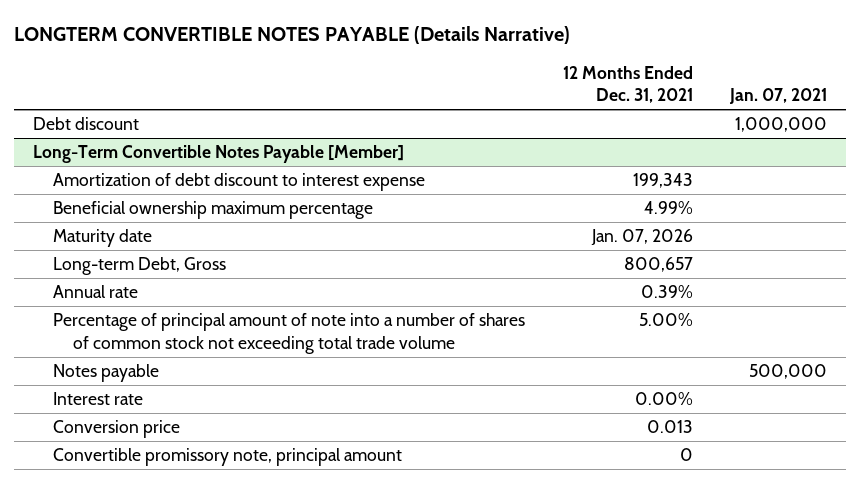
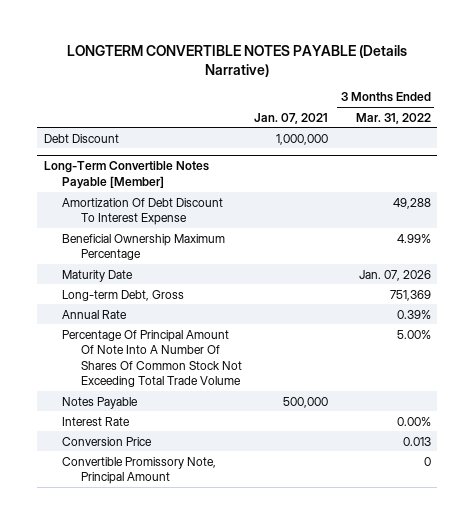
- | 12 Months Ended Dec. 31, 2021 | Jan. 07, 2021
+ | Jan. 07, 2021 | 3 Months Ended Mar. 31, 2022
- Debt discount | | 1,000,000
+ Debt Discount | 1,000,000 |
@ Long-Term Convertible Notes Payable [Member]
- Amortization of debt discount to interest expense | 199,343 |
- Beneficial ownership maximum percentage | 4.99% |
- Maturity date | Jan. 07, 2026 |
+ Amortization Of Debt Discount To Interest Expense | | 49,288
+ Beneficial Ownership Maximum Percentage | | 4.99%
+ Maturity Date | | Jan. 07, 2026
- Annual rate | 0.39% |
- Percentage of principal amount of note into a number of shares of common stock not exceeding total trade volume | 5.00% |
- Notes payable | | 500,000
- Interest rate | 0.00% |
- Conversion price | 0.013 |
- Convertible promissory note, principal amount | 0 |
+ Annual Rate | | 0.39%
+ Percentage Of Principal Amount Of Note Into A Number Of Shares Of Common Stock Not Exceeding Total Trade Volume | | 5.00%
+ Notes Payable | 500,000 |
+ Interest Rate | | 0.00%
+ Conversion Price | | 0.013
+ Convertible Promissory Note, Principal Amount | | 0

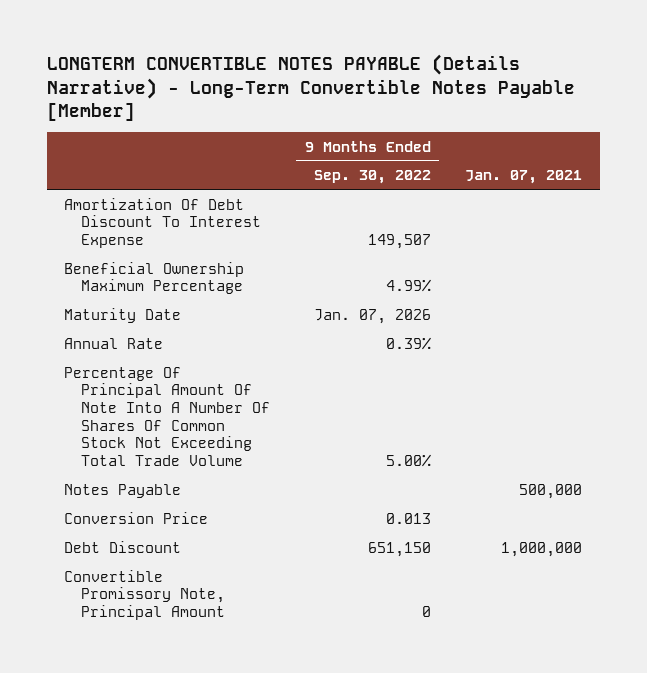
- LONGTERM CONVERTIBLE NOTES PAYABLE (Details Narrative)
+ LONGTERM CONVERTIBLE NOTES PAYABLE (Details Narrative) - Long-Term Convertible Notes Payable [Member]
- | Jan. 07, 2021 | 3 Months Ended Mar. 31, 2022
+ | 9 Months Ended Sep. 30, 2022 | Jan. 07, 2021
+ Amortization Of Debt Discount To Interest Expense | 149,507 |
+ Beneficial Ownership Maximum Percentage | 4.99% |
+ Maturity Date | Jan. 07, 2026 |
+ Annual Rate | 0.39% |
+ Percentage Of Principal Amount Of Note Into A Number Of Shares Of Common Stock Not Exceeding Total Trade Volume | 5.00% |
+ Notes Payable | | 500,000
+ Conversion Price | 0.013 |
- Long-Term Convertible Notes Payable [Member]
- Amortization Of Debt Discount To Interest Expense | | 49,288
- Beneficial Ownership Maximum Percentage | | 4.99%
- Maturity Date | | Jan. 07, 2026
- Long-term Debt, Gross | | 751,369
- Annual Rate | | 0.39%
- Percentage Of Principal Amount Of Note Into A Number Of Shares Of Common Stock Not Exceeding Total Trade Volume | | 5.00%
- Notes Payable | 500,000 |
- Interest Rate | | 0.00%
- Conversion Price | | 0.013
- Convertible Promissory Note, Principal Amount | | 0
+ Convertible Promissory Note, Principal Amount | 0 |

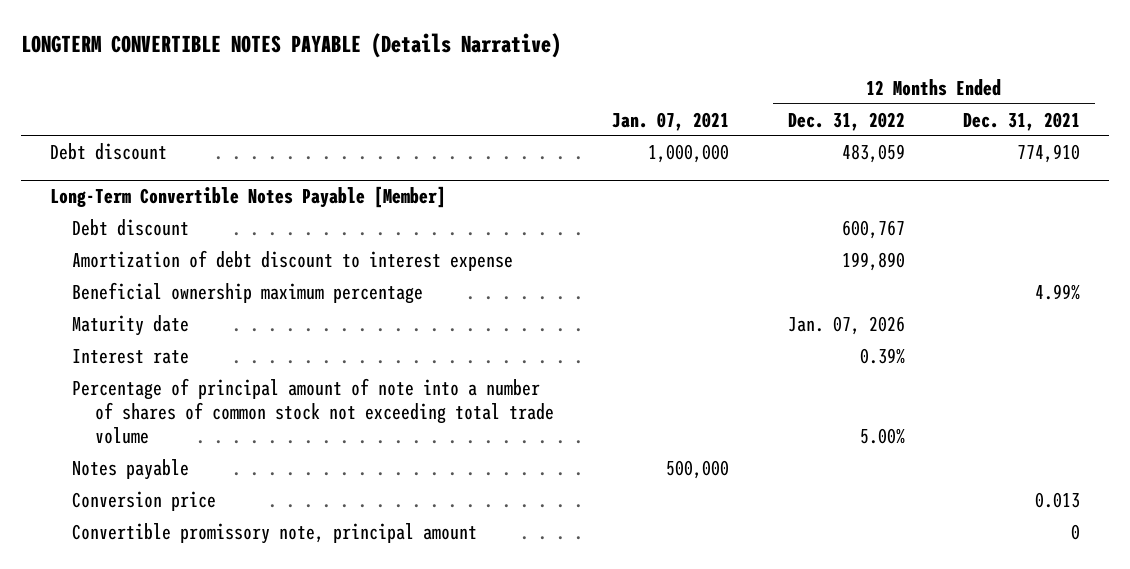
- LONGTERM CONVERTIBLE NOTES PAYABLE (Details Narrative) - Long-Term Convertible Notes Payable [Member]
+ LONGTERM CONVERTIBLE NOTES PAYABLE (Details Narrative)
- | 9 Months Ended Sep. 30, 2022 | Jan. 07, 2021
+ | Jan. 07, 2021 | 12 Months Ended Dec. 31, 2022 | 12 Months Ended Dec. 31, 2021
- Amortization Of Debt Discount To Interest Expense | 149,507 |
- Beneficial Ownership Maximum Percentage | 4.99% |
- Maturity Date | Jan. 07, 2026 |
- Annual Rate | 0.39% |
- Percentage Of Principal Amount Of Note Into A Number Of Shares Of Common Stock Not Exceeding Total Trade Volume | 5.00% |
- Notes Payable | | 500,000
- Conversion Price | 0.013 |
- Debt Discount | 651,150 | 1,000,000
- Convertible Promissory Note, Principal Amount | 0 |
+ Debt discount | 1,000,000 | 483,059 | 774,910
+ Long-Term Convertible Notes Payable [Member]
+ Debt discount | | 600,767 |
+ Amortization of debt discount to interest expense | | 199,890 |
+ Beneficial ownership maximum percentage | | | 4.99%
+ Maturity date | | Jan. 07, 2026 |
+ Interest rate | | 0.39% |
+ Percentage of principal amount of note into a number of shares of common stock not exceeding total trade volume | | 5.00% |
+ Notes payable | 500,000 | |
+ Conversion price | | | 0.013
+ Convertible promissory note, principal amount | | | 0

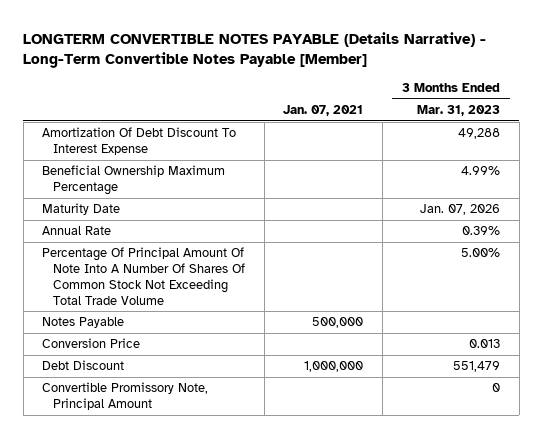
- LONGTERM CONVERTIBLE NOTES PAYABLE (Details Narrative)
+ LONGTERM CONVERTIBLE NOTES PAYABLE (Details Narrative) - Long-Term Convertible Notes Payable [Member]
- | Jan. 07, 2021 | 12 Months Ended Dec. 31, 2022 | 12 Months Ended Dec. 31, 2021
+ | Jan. 07, 2021 | 3 Months Ended Mar. 31, 2023
- Debt discount | 1,000,000 | 483,059 | 774,910
- Long-Term Convertible Notes Payable [Member]
- Debt discount | | 600,767 |
- Amortization of debt discount to interest expense | | 199,890 |
- Beneficial ownership maximum percentage | | | 4.99%
- Maturity date | | Jan. 07, 2026 |
- Interest rate | | 0.39% |
- Percentage of principal amount of note into a number of shares of common stock not exceeding total trade volume | | 5.00% |
- Notes payable | 500,000 | |
- Conversion price | | | 0.013
- Convertible promissory note, principal amount | | | 0
+ Amortization Of Debt Discount To Interest Expense | | 49,288
+ Beneficial Ownership Maximum Percentage | | 4.99%
+ Maturity Date | | Jan. 07, 2026
+ Annual Rate | | 0.39%
+ Percentage Of Principal Amount Of Note Into A Number Of Shares Of Common Stock Not Exceeding Total Trade Volume | | 5.00%
+ Notes Payable | 500,000 |
+ Conversion Price | | 0.013
+ Debt Discount | 1,000,000 | 551,479
+ Convertible Promissory Note, Principal Amount | | 0

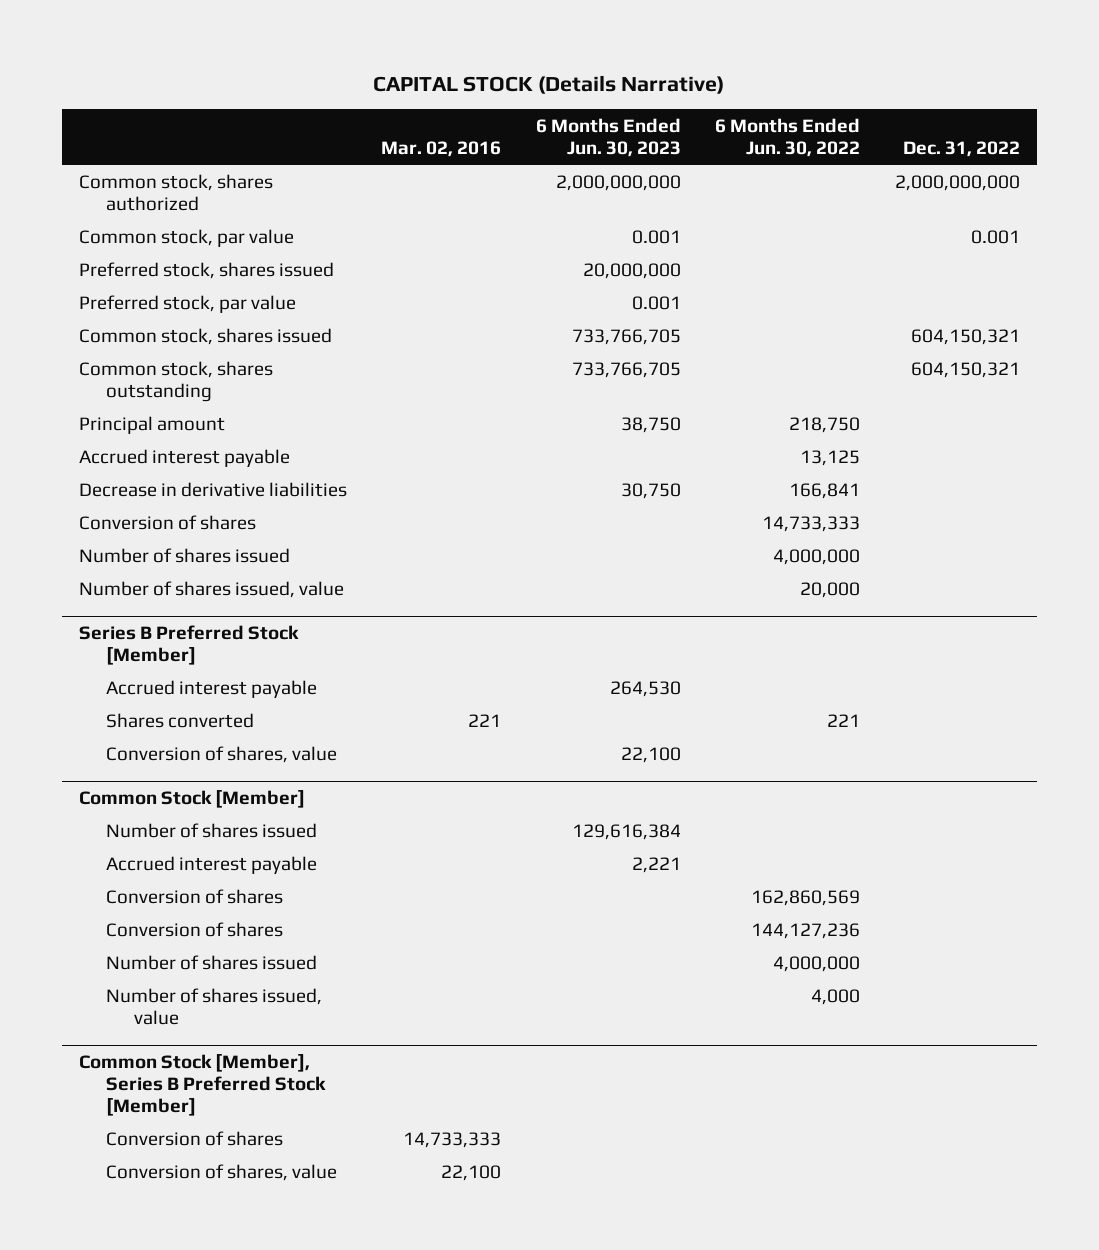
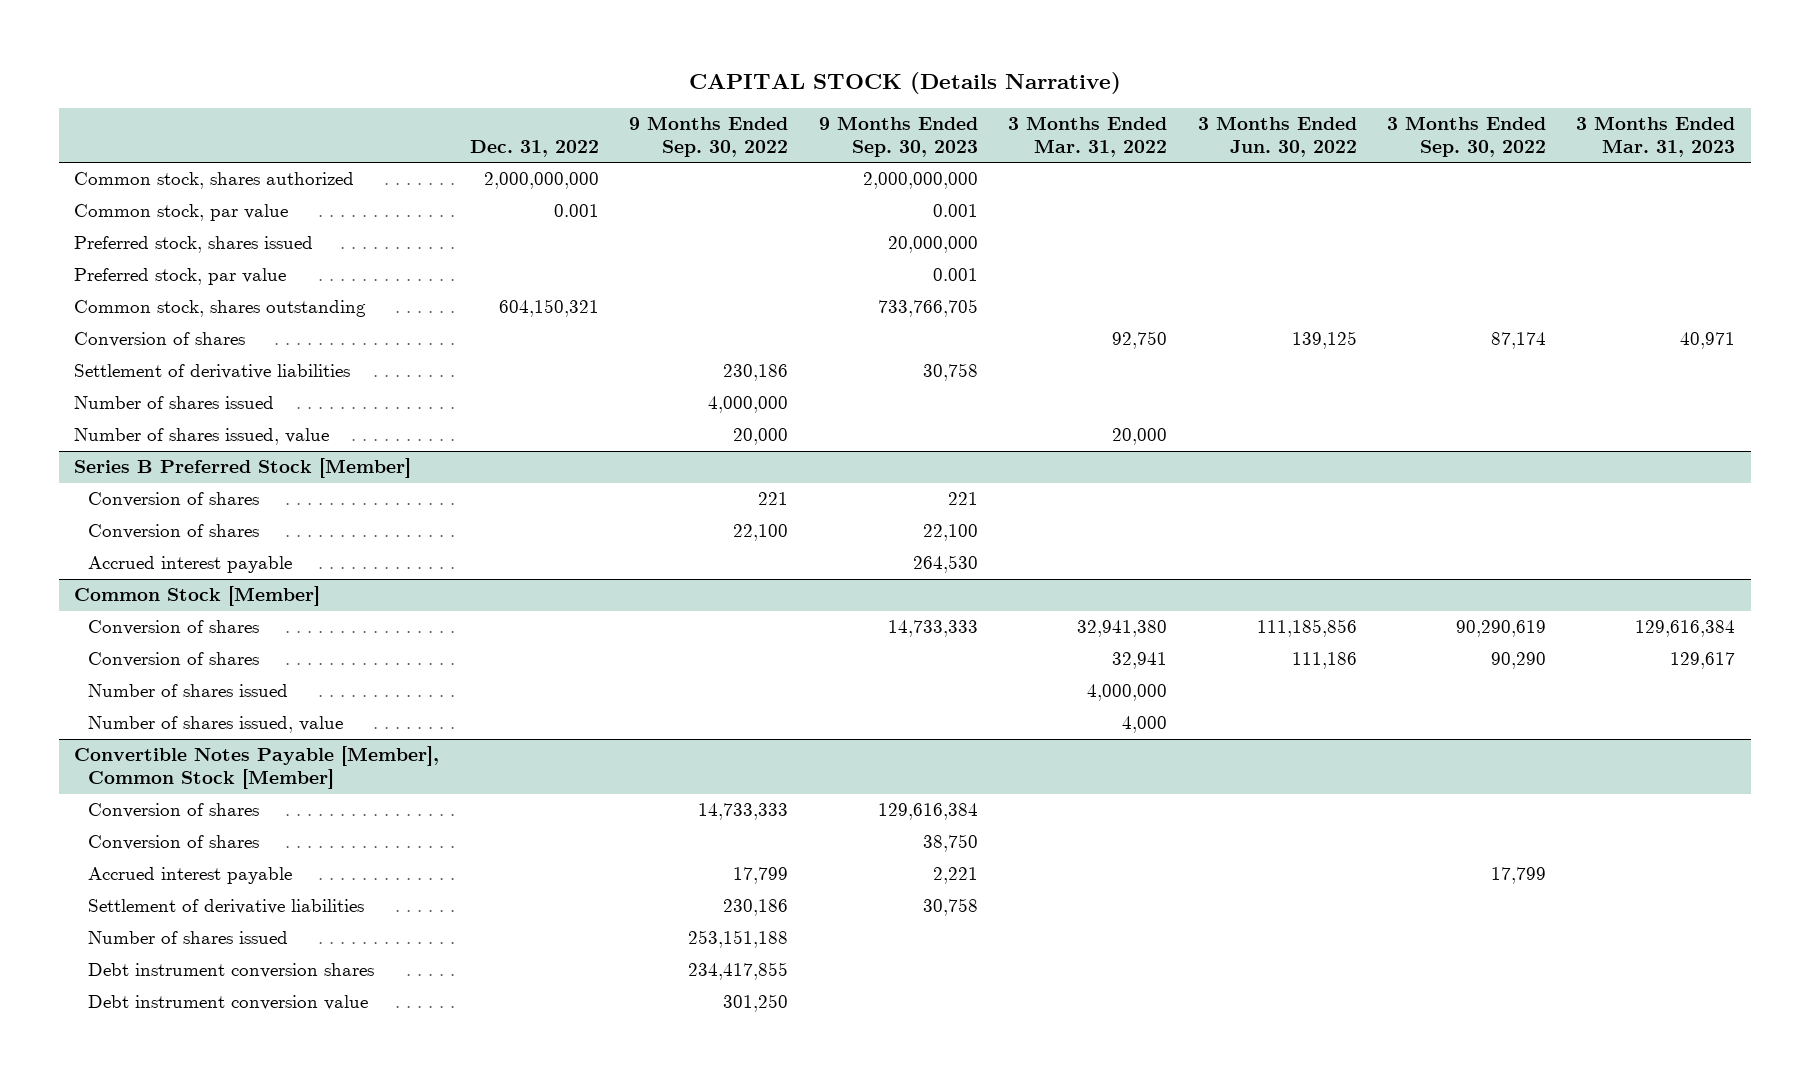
- | Mar. 02, 2016 | 6 Months Ended Jun. 30, 2023 | 6 Months Ended Jun. 30, 2022 | Dec. 31, 2022
+ | Dec. 31, 2022 | 9 Months Ended Sep. 30, 2022 | 9 Months Ended Sep. 30, 2023 | 3 Months Ended Mar. 31, 2022 | 3 Months Ended Jun. 30, 2022 | 3 Months Ended Sep. 30, 2022 | 3 Months Ended Mar. 31, 2023
- Common stock, shares issued | | 733,766,705 | | 604,150,321
- Principal amount | | 38,750 | 218,750 |
- Accrued interest payable | | | 13,125 |
- Decrease in derivative liabilities | | 30,750 | 166,841 |
+ Settlement of derivative liabilities | | 230,186 | 30,758 | | | |
@ Series B Preferred Stock [Member]
+ Conversion of shares | | 221 | 221 | | | |
+ Conversion of shares | | 22,100 | 22,100 | | | |
- Shares converted | 221 | | 221 |
- Conversion of shares, value | | 22,100 | |
@ Common Stock [Member]
- Number of shares issued | | 129,616,384 | |
- Accrued interest payable | | 2,221 | |
- Common Stock [Member], Series B Preferred Stock [Member]
- Conversion of shares | 14,733,333 | | |
- Conversion of shares, value | 22,100 | | |
+ Convertible Notes Payable [Member], Common Stock [Member]
+ Conversion of shares | | 14,733,333 | 129,616,384 | | | |
+ Conversion of shares | | | 38,750 | | | |
+ Accrued interest payable | | 17,799 | 2,221 | | | 17,799 |
+ Settlement of derivative liabilities | | 230,186 | 30,758 | | | |
+ Number of shares issued | | 253,151,188 | | | | |
+ Debt instrument conversion shares | | 234,417,855 | | | | |
+ Debt instrument conversion value | | 301,250 | | | | |

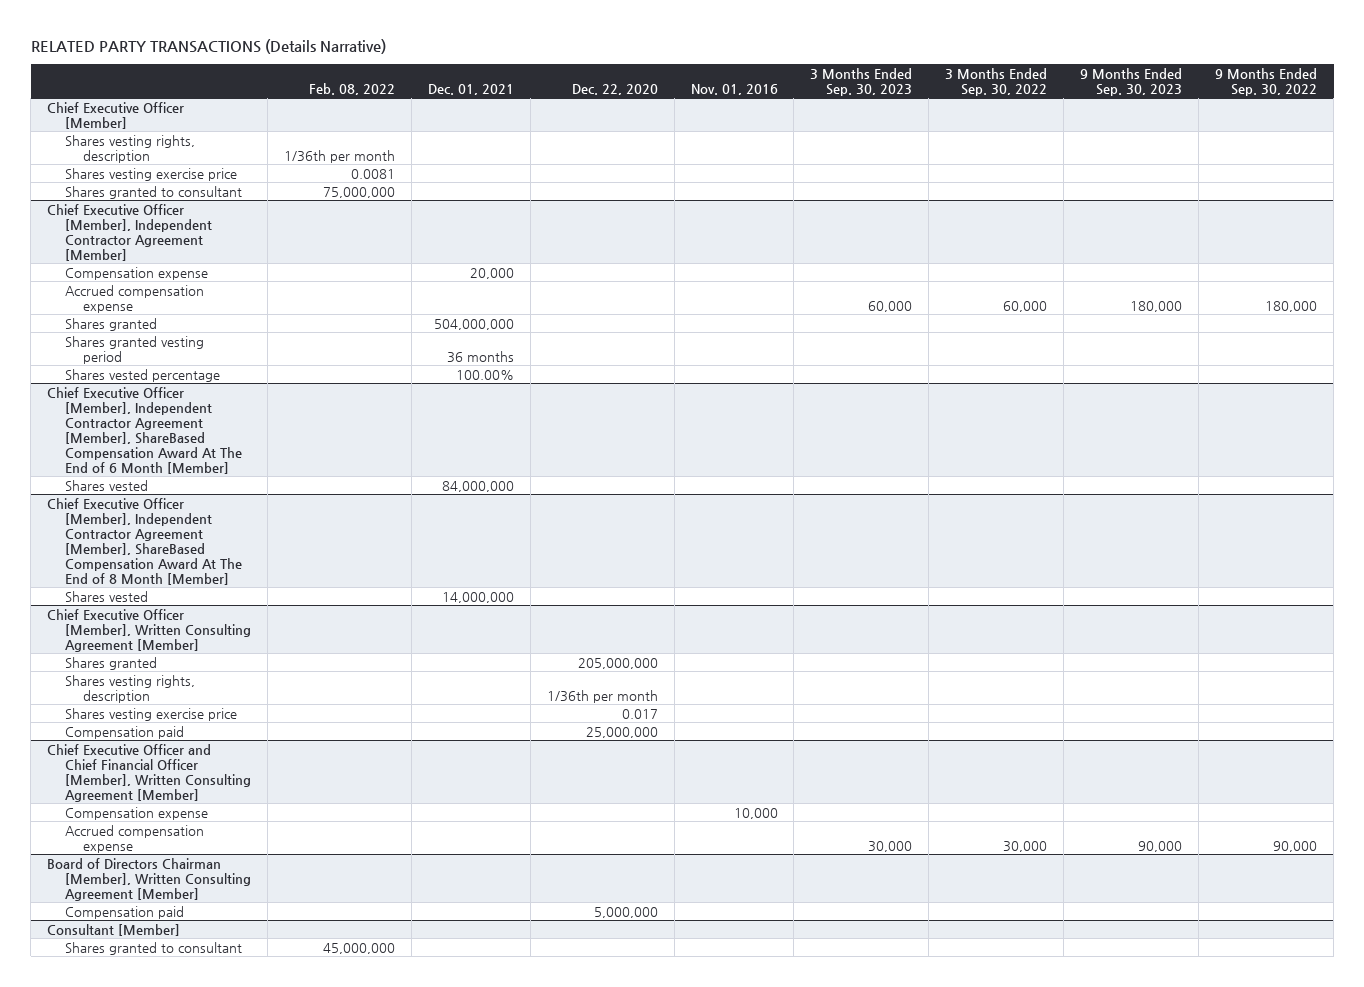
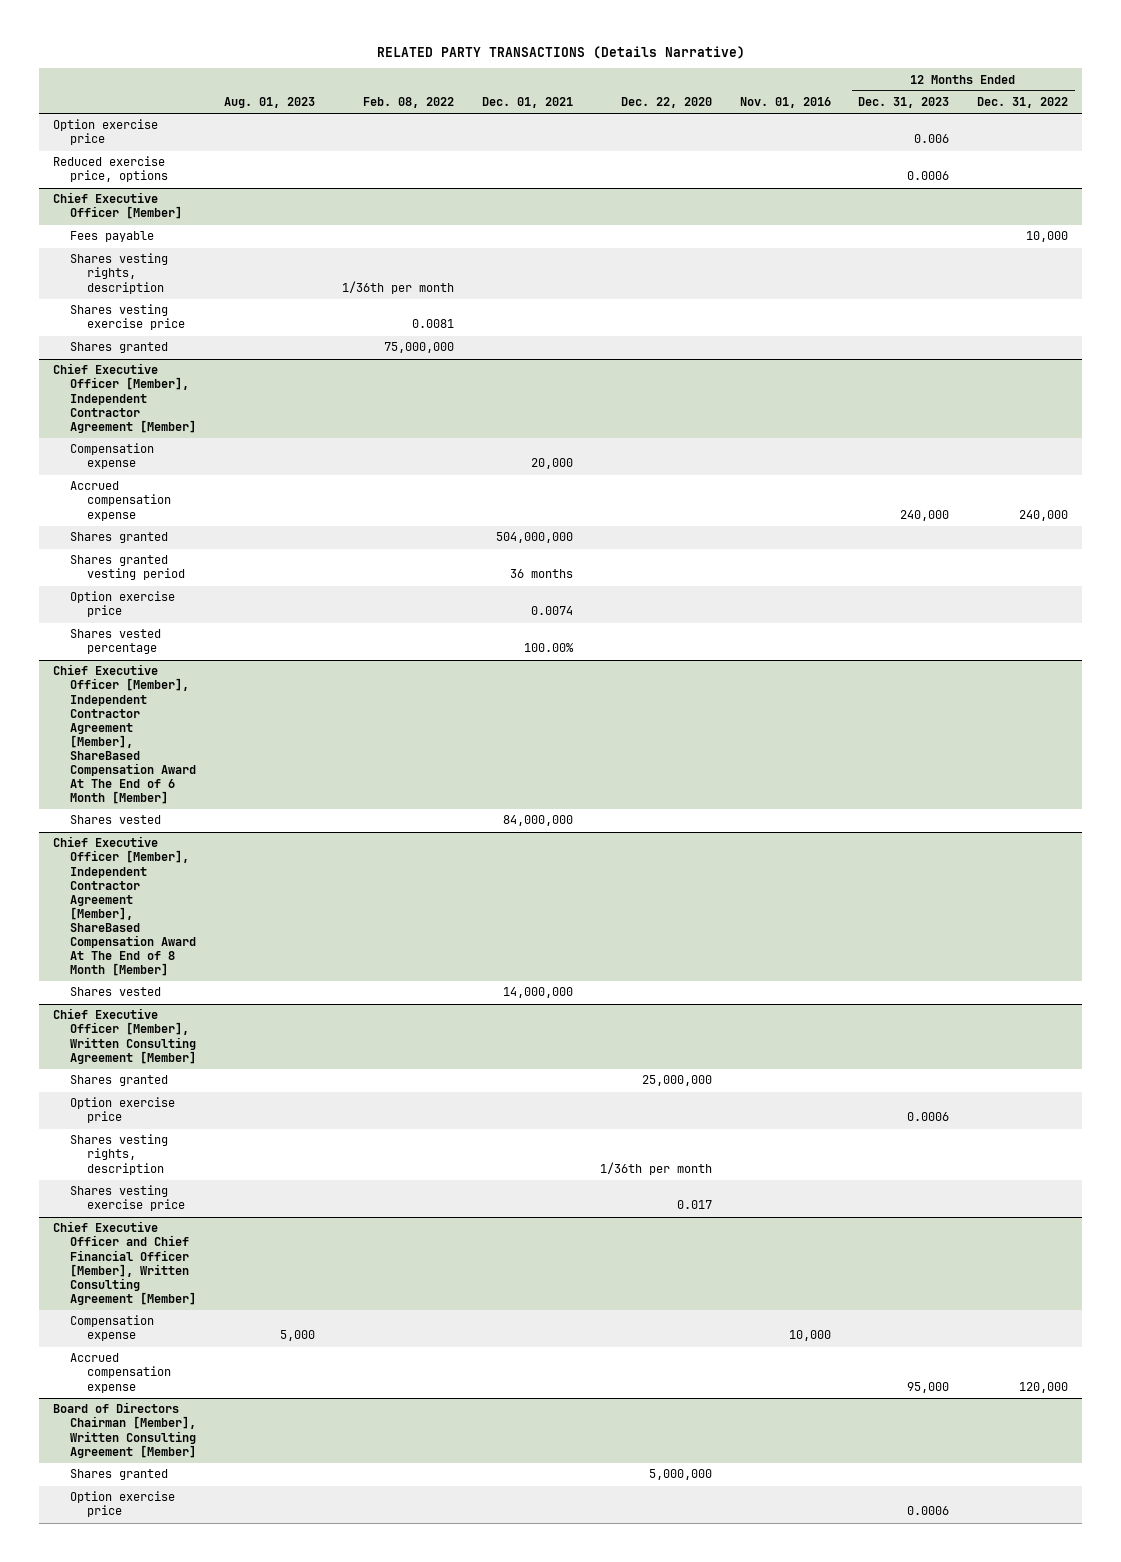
- | Feb. 08, 2022 | Dec. 01, 2021 | Dec. 22, 2020 | Nov. 01, 2016 | 3 Months Ended Sep. 30, 2023 | 3 Months Ended Sep. 30, 2022 | 9 Months Ended Sep. 30, 2023 | 9 Months Ended Sep. 30, 2022
+ | Aug. 01, 2023 | Feb. 08, 2022 | Dec. 01, 2021 | Dec. 22, 2020 | Nov. 01, 2016 | 12 Months Ended Dec. 31, 2023 | 12 Months Ended Dec. 31, 2022
+ Option exercise price | | | | | | 0.006 |
+ Reduced exercise price, options | | | | | | 0.0006 |
@ Chief Executive Officer [Member]
+ Fees payable | | | | | | | 10,000
- Shares granted to consultant | 75,000,000 | | | | | | |
+ Shares granted | | 75,000,000 | | | | |
@ Chief Executive Officer [Member], Independent Contractor Agreement [Member]
+ Option exercise price | | | 0.0074 | | | |
@ Chief Executive Officer [Member], Written Consulting Agreement [Member]
- Shares granted | | | 205,000,000 | | | | |
+ Shares granted | | | | 25,000,000 | | |
+ Option exercise price | | | | | | 0.0006 |
- Compensation paid | | | 25,000,000 | | | | |
@ Board of Directors Chairman [Member], Written Consulting Agreement [Member]
- Compensation paid | | | 5,000,000 | | | | |
- Consultant [Member]
- Shares granted to consultant | 45,000,000 | | | | | | |
@ Board of Directors Chairman [Member], Written Consulting Agreement [Member]
+ Shares granted | | | | 5,000,000 | | |
+ Option exercise price | | | | | | 0.0006 |

